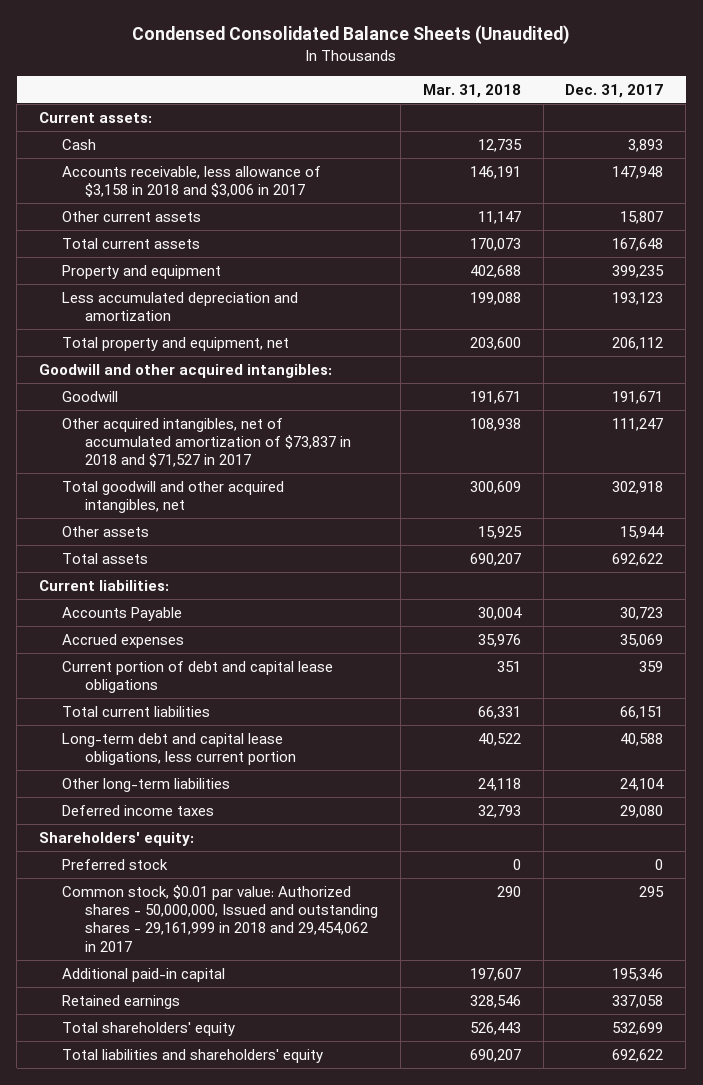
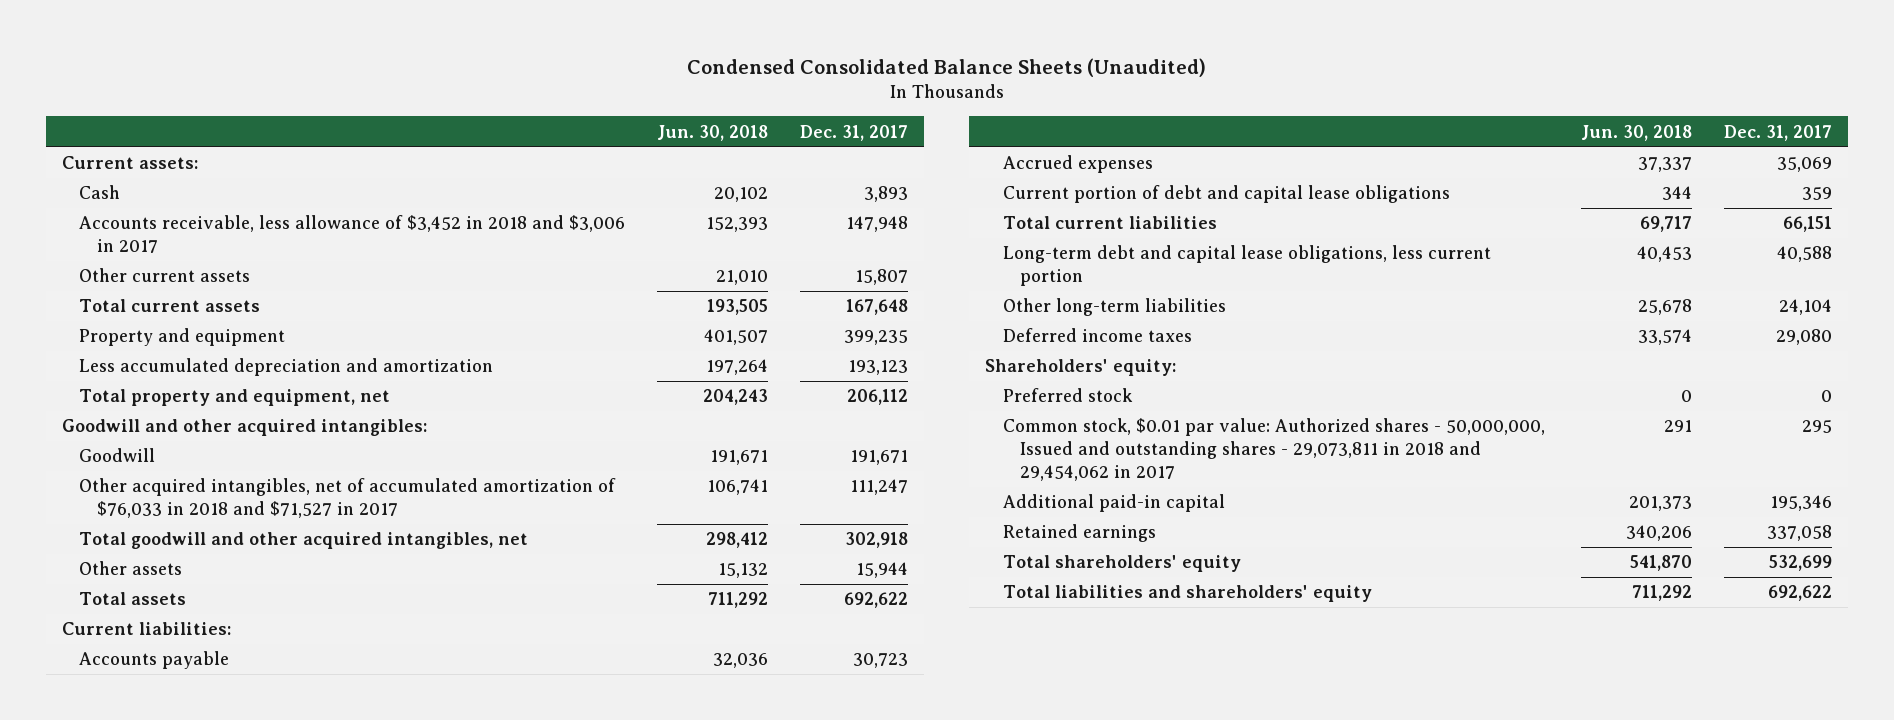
- | Mar. 31, 2018 | Dec. 31, 2017
+ | Jun. 30, 2018 | Dec. 31, 2017
- Accounts receivable, less allowance of $3,158 in 2018 and $3,006 in 2017 | 146,191 | 147,948
+ Accounts receivable, less allowance of $3,452 in 2018 and $3,006 in 2017 | 152,393 | 147,948
- Other acquired intangibles, net of accumulated amortization of $73,837 in 2018 and $71,527 in 2017 | 108,938 | 111,247
+ Other acquired intangibles, net of accumulated amortization of $76,033 in 2018 and $71,527 in 2017 | 106,741 | 111,247
- Accounts Payable | 30,004 | 30,723
+ Accounts payable | 32,036 | 30,723
- Common stock, $0.01 par value: Authorized shares - 50,000,000, Issued and outstanding shares - 29,161,999 in 2018 and 29,454,062 in 2017 | 290 | 295
+ Common stock, $0.01 par value: Authorized shares - 50,000,000, Issued and outstanding shares - 29,073,811 in 2018 and 29,454,062 in 2017 | 291 | 295

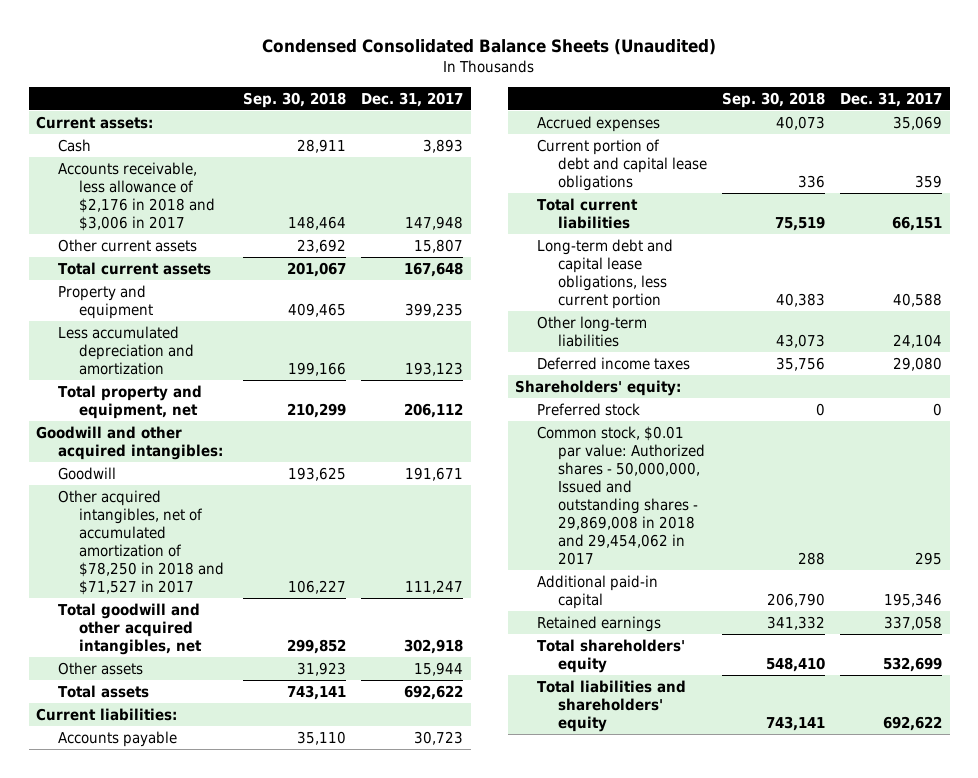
- | Jun. 30, 2018 | Dec. 31, 2017
+ | Sep. 30, 2018 | Dec. 31, 2017
- Accounts receivable, less allowance of $3,452 in 2018 and $3,006 in 2017 | 152,393 | 147,948
+ Accounts receivable, less allowance of $2,176 in 2018 and $3,006 in 2017 | 148,464 | 147,948
- Other acquired intangibles, net of accumulated amortization of $76,033 in 2018 and $71,527 in 2017 | 106,741 | 111,247
+ Other acquired intangibles, net of accumulated amortization of $78,250 in 2018 and $71,527 in 2017 | 106,227 | 111,247
- Common stock, $0.01 par value: Authorized shares - 50,000,000, Issued and outstanding shares - 29,073,811 in 2018 and 29,454,062 in 2017 | 291 | 295
+ Common stock, $0.01 par value: Authorized shares - 50,000,000, Issued and outstanding shares - 29,869,008 in 2018 and 29,454,062 in 2017 | 288 | 295

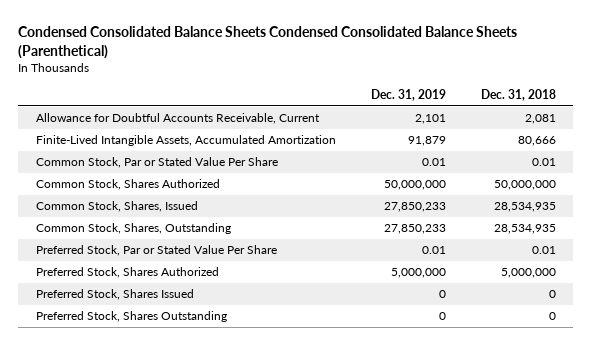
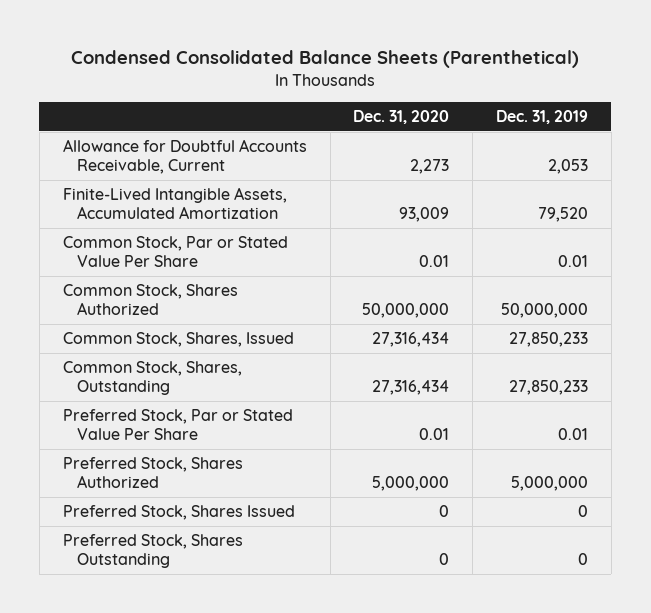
- Condensed Consolidated Balance Sheets Condensed Consolidated Balance Sheets (Parenthetical)
+ Condensed Consolidated Balance Sheets (Parenthetical)
- | Dec. 31, 2019 | Dec. 31, 2018
+ | Dec. 31, 2020 | Dec. 31, 2019
- Allowance for Doubtful Accounts Receivable, Current | 2,101 | 2,081
- Finite-Lived Intangible Assets, Accumulated Amortization | 91,879 | 80,666
+ Allowance for Doubtful Accounts Receivable, Current | 2,273 | 2,053
+ Finite-Lived Intangible Assets, Accumulated Amortization | 93,009 | 79,520

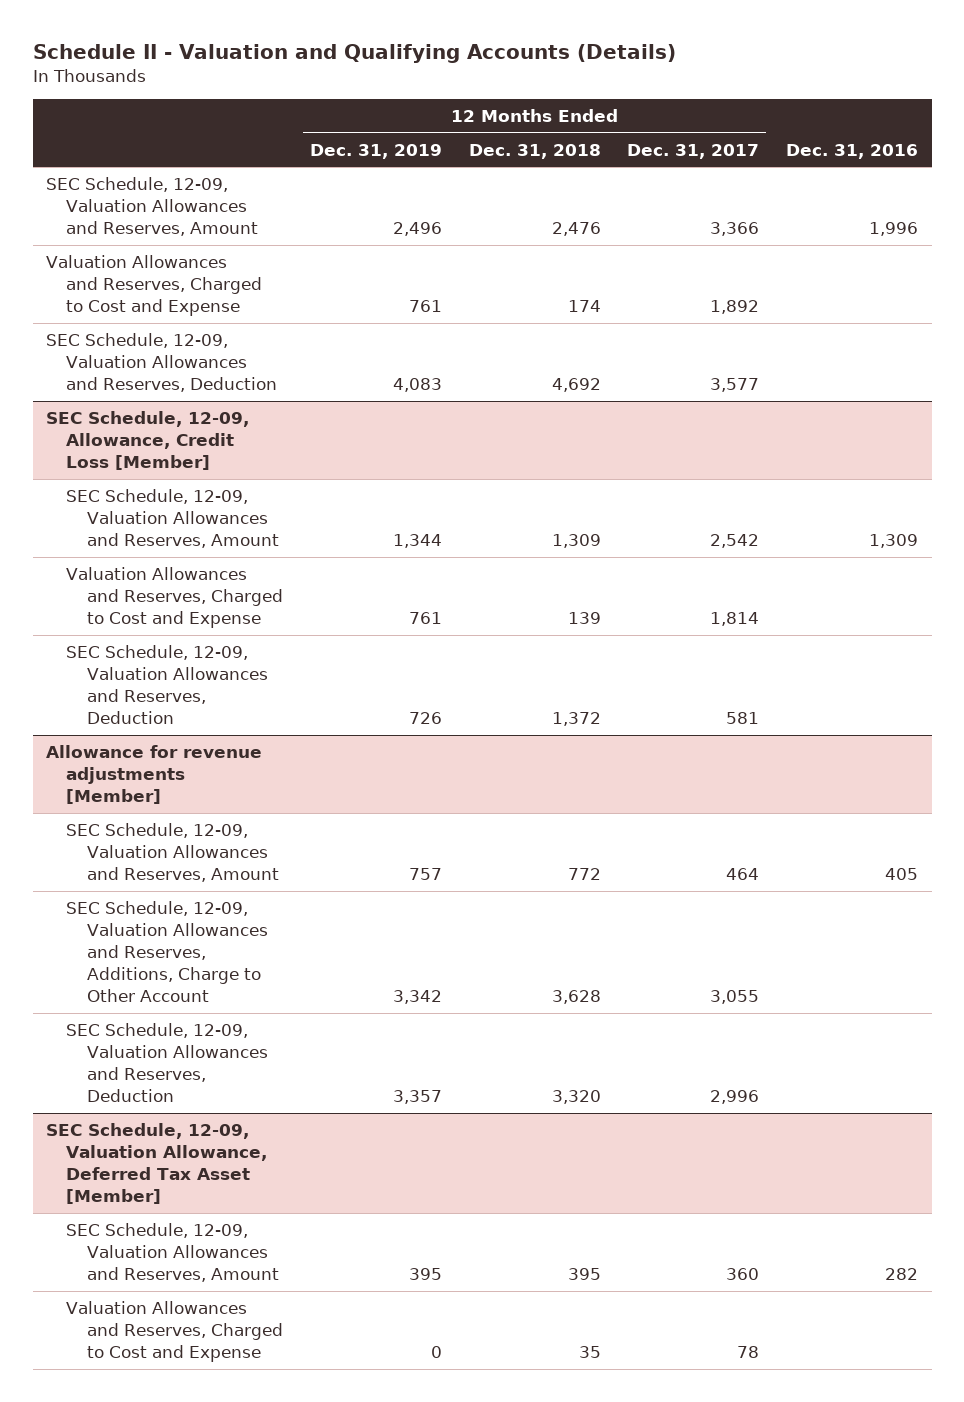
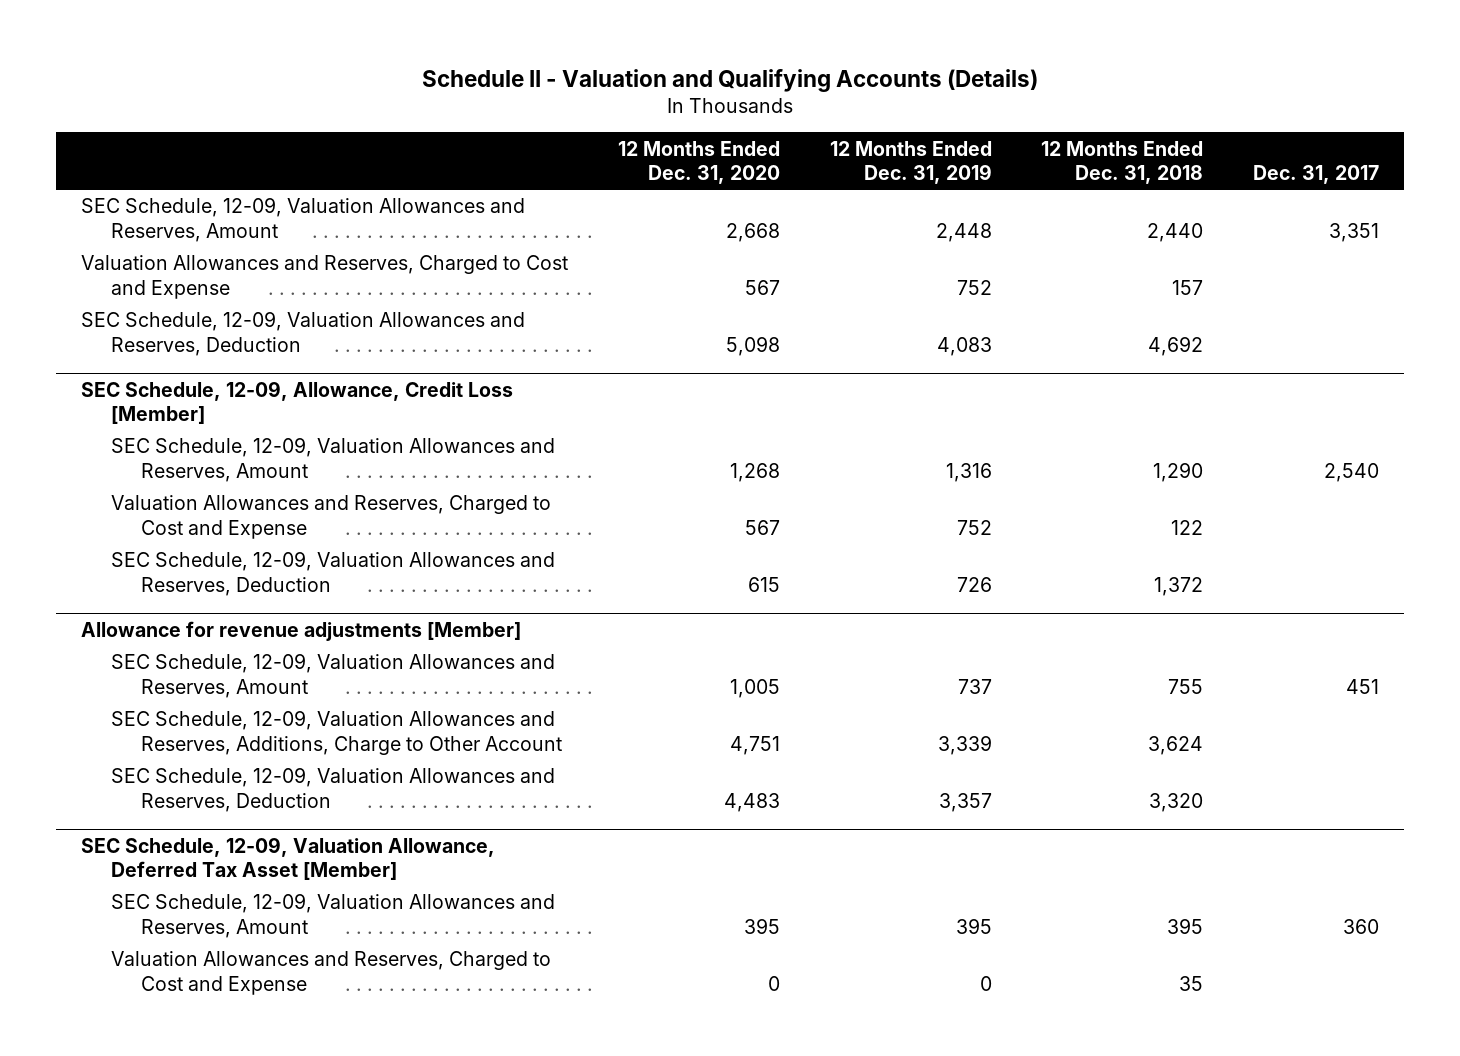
- | 12 Months Ended Dec. 31, 2019 | 12 Months Ended Dec. 31, 2018 | 12 Months Ended Dec. 31, 2017 | Dec. 31, 2016
+ | 12 Months Ended Dec. 31, 2020 | 12 Months Ended Dec. 31, 2019 | 12 Months Ended Dec. 31, 2018 | Dec. 31, 2017
- SEC Schedule, 12-09, Valuation Allowances and Reserves, Amount | 2,496 | 2,476 | 3,366 | 1,996
- Valuation Allowances and Reserves, Charged to Cost and Expense | 761 | 174 | 1,892 |
+ SEC Schedule, 12-09, Valuation Allowances and Reserves, Amount | 2,668 | 2,448 | 2,440 | 3,351
+ Valuation Allowances and Reserves, Charged to Cost and Expense | 567 | 752 | 157 |
@ SEC Schedule, 12-09, Allowance, Credit Loss [Member]
- SEC Schedule, 12-09, Valuation Allowances and Reserves, Amount | 1,344 | 1,309 | 2,542 | 1,309
- Valuation Allowances and Reserves, Charged to Cost and Expense | 761 | 139 | 1,814 |
+ SEC Schedule, 12-09, Valuation Allowances and Reserves, Amount | 1,268 | 1,316 | 1,290 | 2,540
+ Valuation Allowances and Reserves, Charged to Cost and Expense | 567 | 752 | 122 |
@ Allowance for revenue adjustments [Member]
- SEC Schedule, 12-09, Valuation Allowances and Reserves, Amount | 757 | 772 | 464 | 405
- SEC Schedule, 12-09, Valuation Allowances and Reserves, Additions, Charge to Other Account | 3,342 | 3,628 | 3,055 |
+ SEC Schedule, 12-09, Valuation Allowances and Reserves, Amount | 1,005 | 737 | 755 | 451
+ SEC Schedule, 12-09, Valuation Allowances and Reserves, Additions, Charge to Other Account | 4,751 | 3,339 | 3,624 |

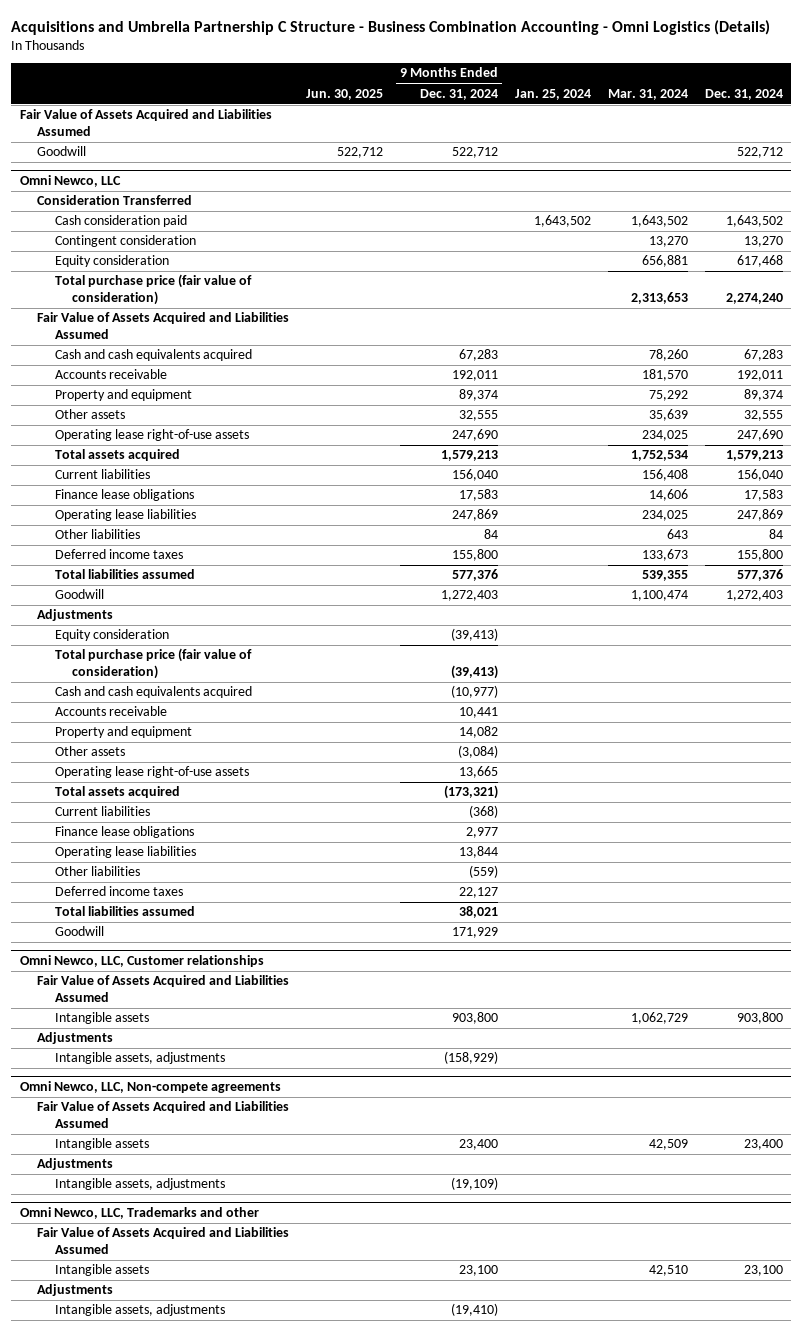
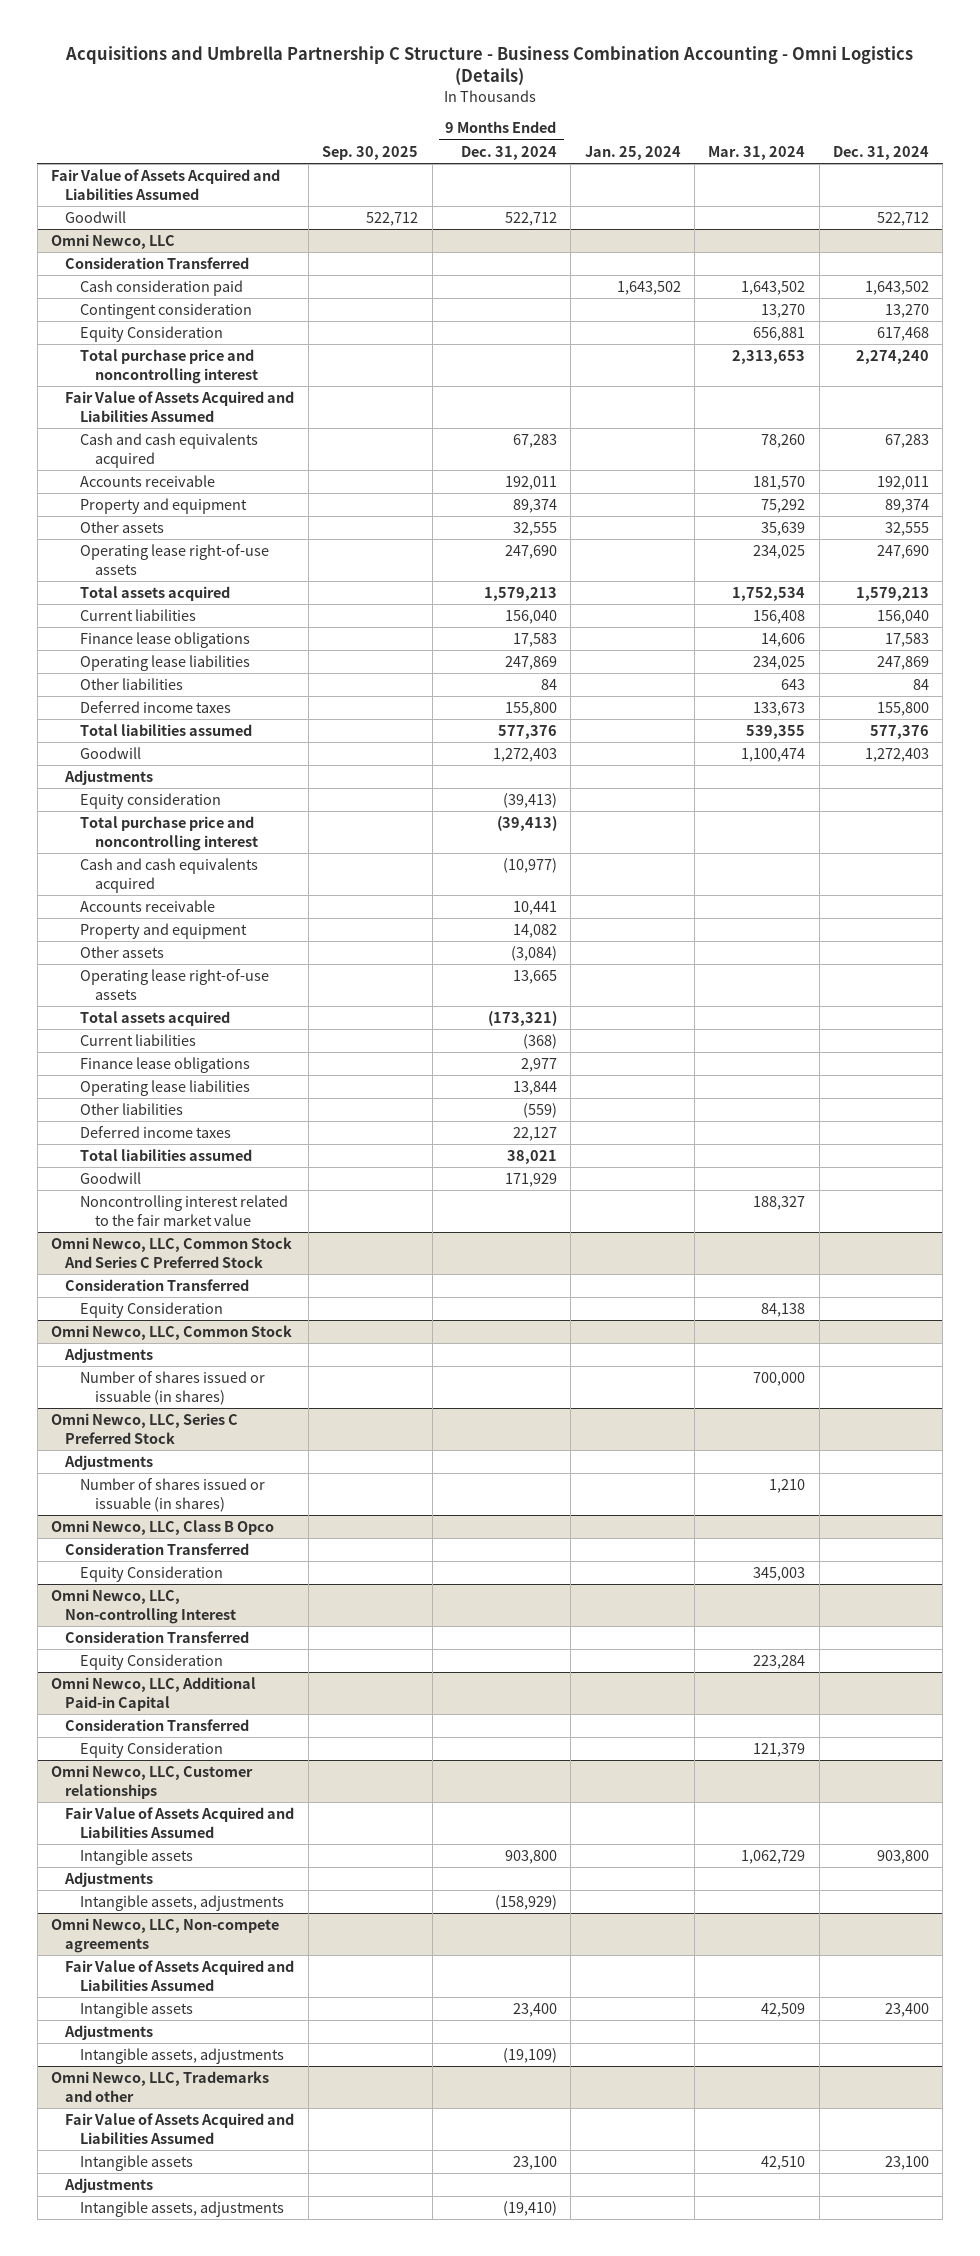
- | Jun. 30, 2025 | 9 Months Ended Dec. 31, 2024 | Jan. 25, 2024 | Mar. 31, 2024 | Dec. 31, 2024
+ | Sep. 30, 2025 | 9 Months Ended Dec. 31, 2024 | Jan. 25, 2024 | Mar. 31, 2024 | Dec. 31, 2024
@ Omni Newco, LLC
- Equity consideration | | | | 656,881 | 617,468
- Total purchase price (fair value of consideration) | | | | 2,313,653 | 2,274,240
+ Equity Consideration | | | | 656,881 | 617,468
+ Total purchase price and noncontrolling interest | | | | 2,313,653 | 2,274,240
- Total purchase price (fair value of consideration) | | (39,413) | | |
+ Total purchase price and noncontrolling interest | | (39,413) | | |
+ Noncontrolling interest related to the fair market value | | | | 188,327 |
+ Omni Newco, LLC, Common Stock And Series C Preferred Stock
+ Consideration Transferred
+ Equity Consideration | | | | 84,138 |
+ Omni Newco, LLC, Common Stock
+ Adjustments
+ Number of shares issued or issuable (in shares) | | | | 700,000 |
+ Omni Newco, LLC, Series C Preferred Stock
+ Adjustments
+ Number of shares issued or issuable (in shares) | | | | 1,210 |
+ Omni Newco, LLC, Class B Opco
+ Consideration Transferred
+ Equity Consideration | | | | 345,003 |
+ Omni Newco, LLC, Non-controlling Interest
+ Consideration Transferred
+ Equity Consideration | | | | 223,284 |
+ Omni Newco, LLC, Additional Paid-in Capital
+ Consideration Transferred
+ Equity Consideration | | | | 121,379 |

